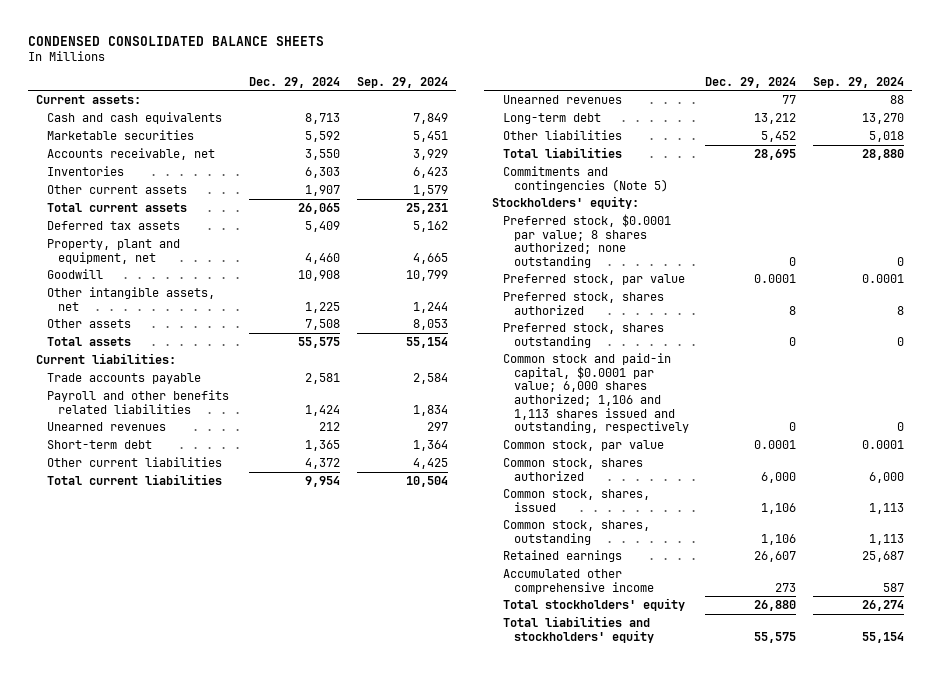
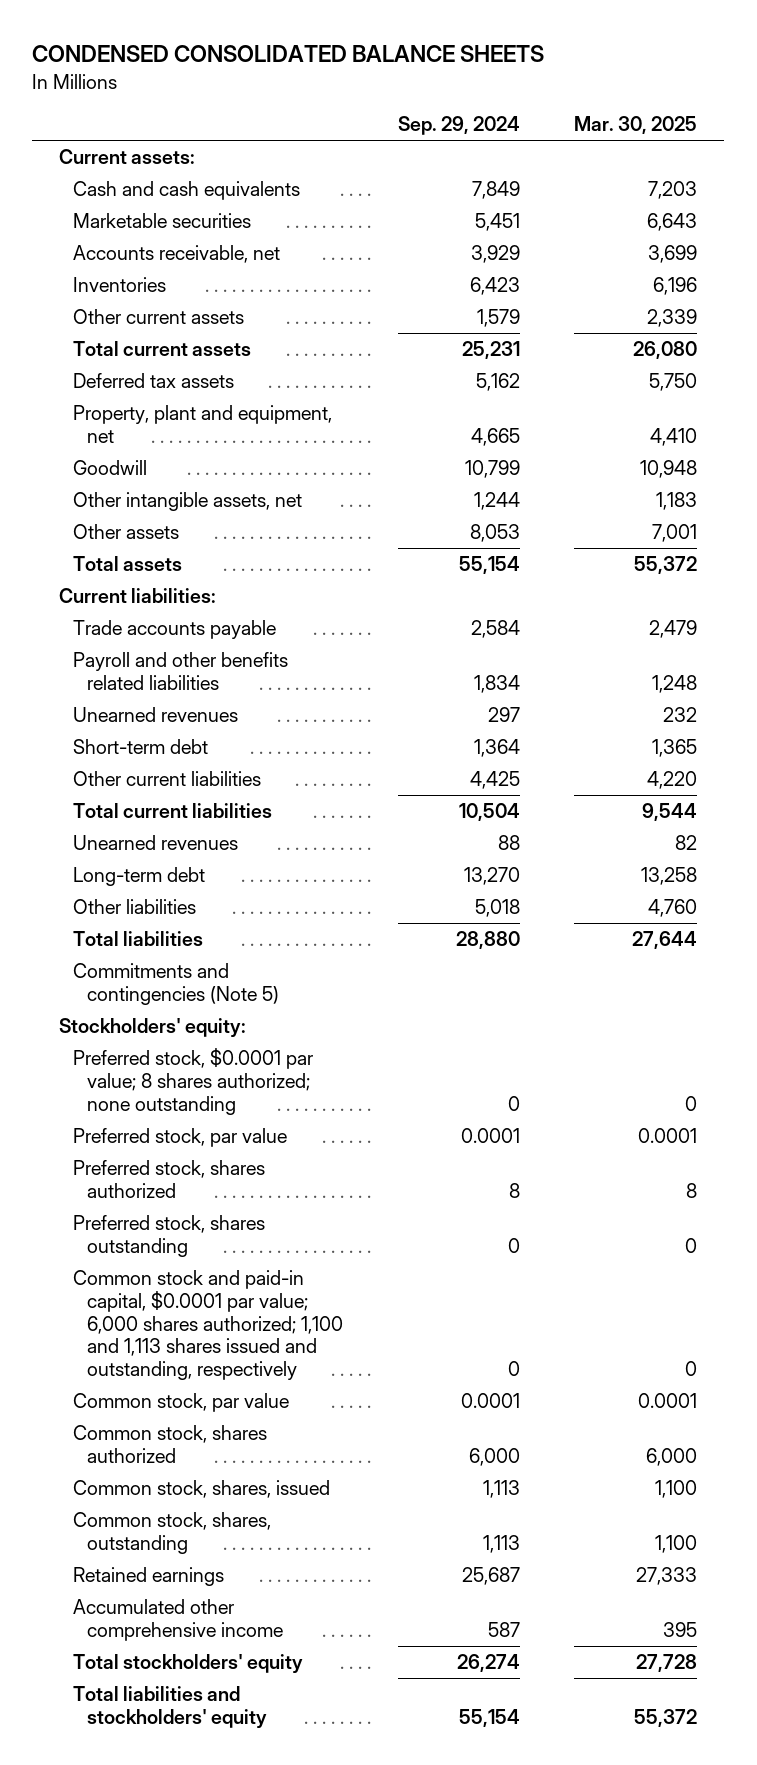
- | Dec. 29, 2024 | Sep. 29, 2024
+ | Sep. 29, 2024 | Mar. 30, 2025
- Common stock and paid-in capital, $0.0001 par value; 6,000 shares authorized; 1,106 and 1,113 shares issued and outstanding, respectively | 0 | 0
+ Common stock and paid-in capital, $0.0001 par value; 6,000 shares authorized; 1,100 and 1,113 shares issued and outstanding, respectively | 0 | 0

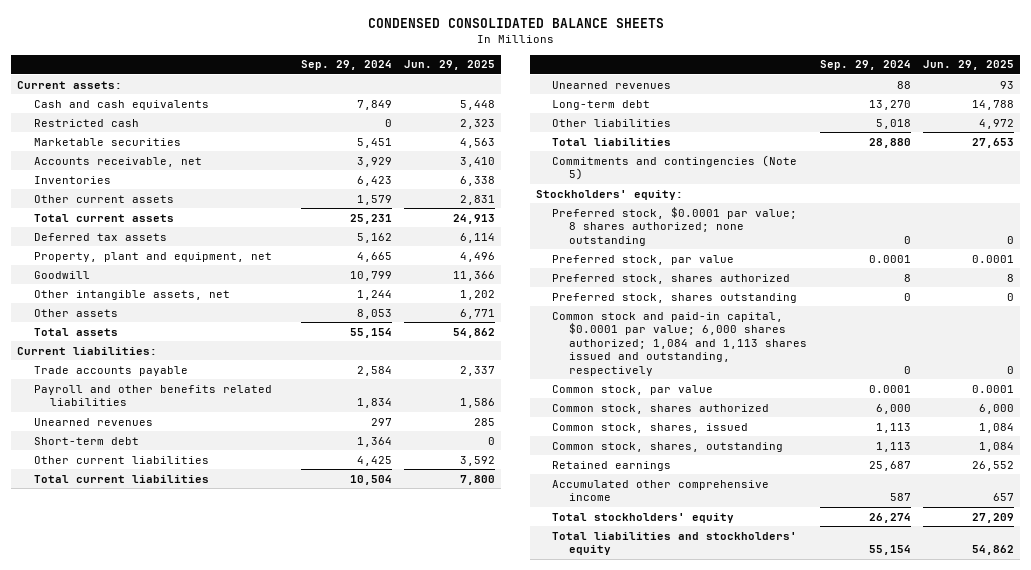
- | Sep. 29, 2024 | Mar. 30, 2025
+ | Sep. 29, 2024 | Jun. 29, 2025
+ Restricted cash | 0 | 2,323
- Common stock and paid-in capital, $0.0001 par value; 6,000 shares authorized; 1,100 and 1,113 shares issued and outstanding, respectively | 0 | 0
+ Common stock and paid-in capital, $0.0001 par value; 6,000 shares authorized; 1,084 and 1,113 shares issued and outstanding, respectively | 0 | 0

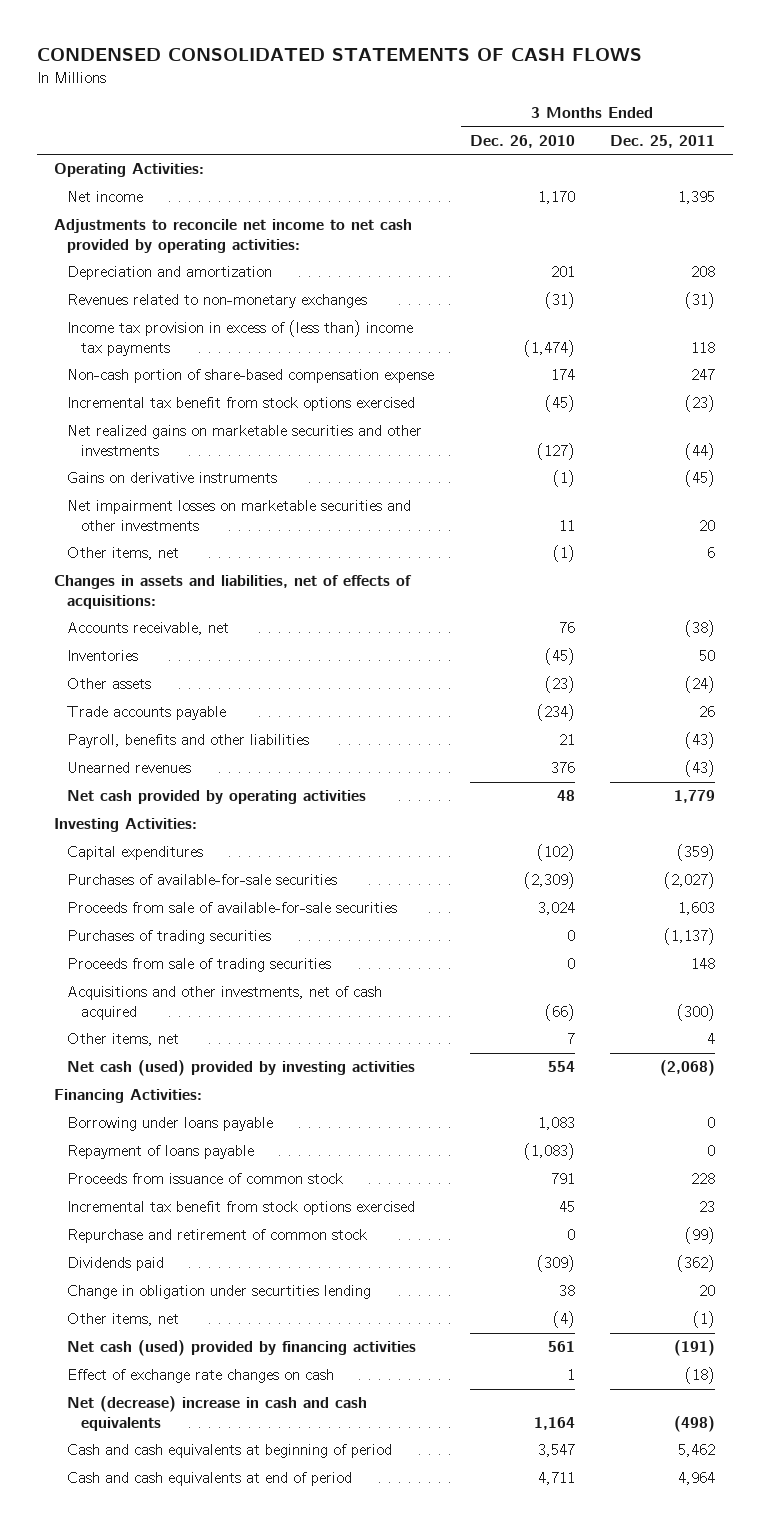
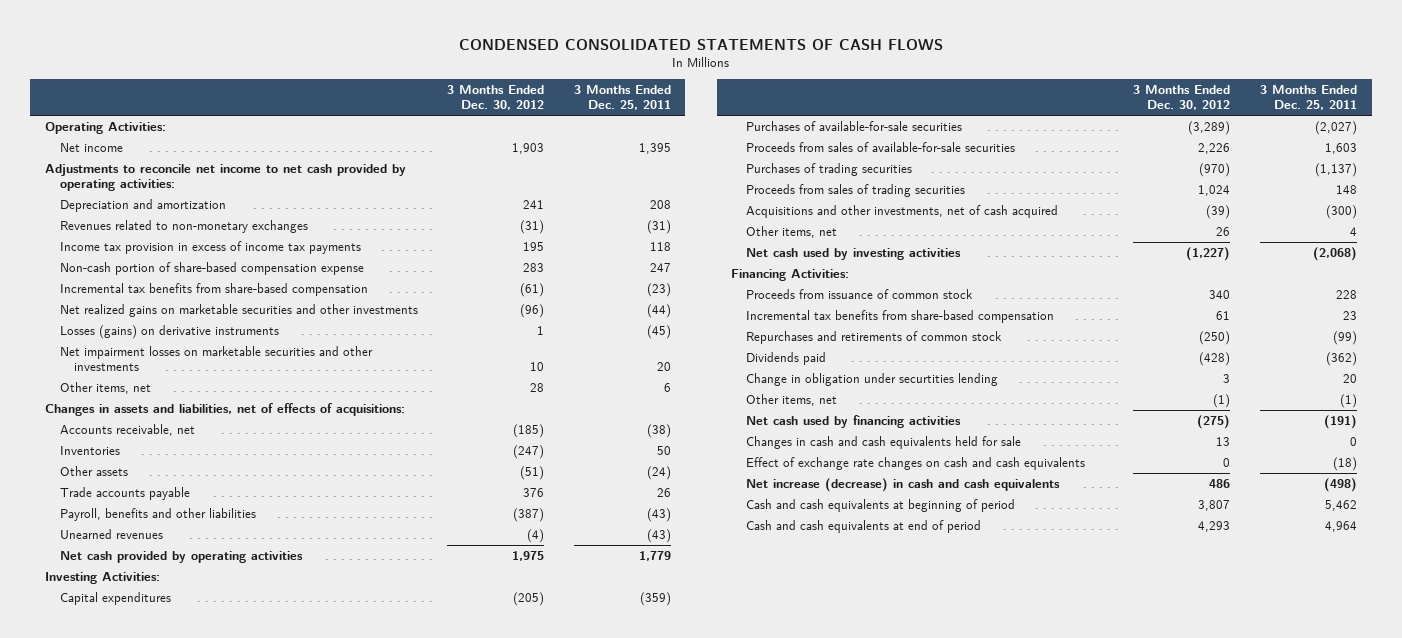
- | 3 Months Ended Dec. 26, 2010 | 3 Months Ended Dec. 25, 2011
+ | 3 Months Ended Dec. 30, 2012 | 3 Months Ended Dec. 25, 2011
- Income tax provision in excess of (less than) income tax payments | (1,474) | 118
+ Income tax provision in excess of income tax payments | 195 | 118
- Incremental tax benefit from stock options exercised | (45) | (23)
+ Incremental tax benefits from share-based compensation | (61) | (23)
- Gains on derivative instruments | (1) | (45)
+ Losses (gains) on derivative instruments | 1 | (45)
- Proceeds from sale of available-for-sale securities | 3,024 | 1,603
+ Proceeds from sales of available-for-sale securities | 2,226 | 1,603
- Proceeds from sale of trading securities | 0 | 148
+ Proceeds from sales of trading securities | 1,024 | 148
- Net cash (used) provided by investing activities | 554 | (2,068)
+ Net cash used by investing activities | (1,227) | (2,068)
- Borrowing under loans payable | 1,083 | 0
- Repayment of loans payable | (1,083) | 0
- Incremental tax benefit from stock options exercised | 45 | 23
- Repurchase and retirement of common stock | 0 | (99)
+ Incremental tax benefits from share-based compensation | 61 | 23
+ Repurchases and retirements of common stock | (250) | (99)
- Net cash (used) provided by financing activities | 561 | (191)
- Effect of exchange rate changes on cash | 1 | (18)
- Net (decrease) increase in cash and cash equivalents | 1,164 | (498)
+ Net cash used by financing activities | (275) | (191)
+ Changes in cash and cash equivalents held for sale | 13 | 0
+ Effect of exchange rate changes on cash and cash equivalents | 0 | (18)
+ Net increase (decrease) in cash and cash equivalents | 486 | (498)

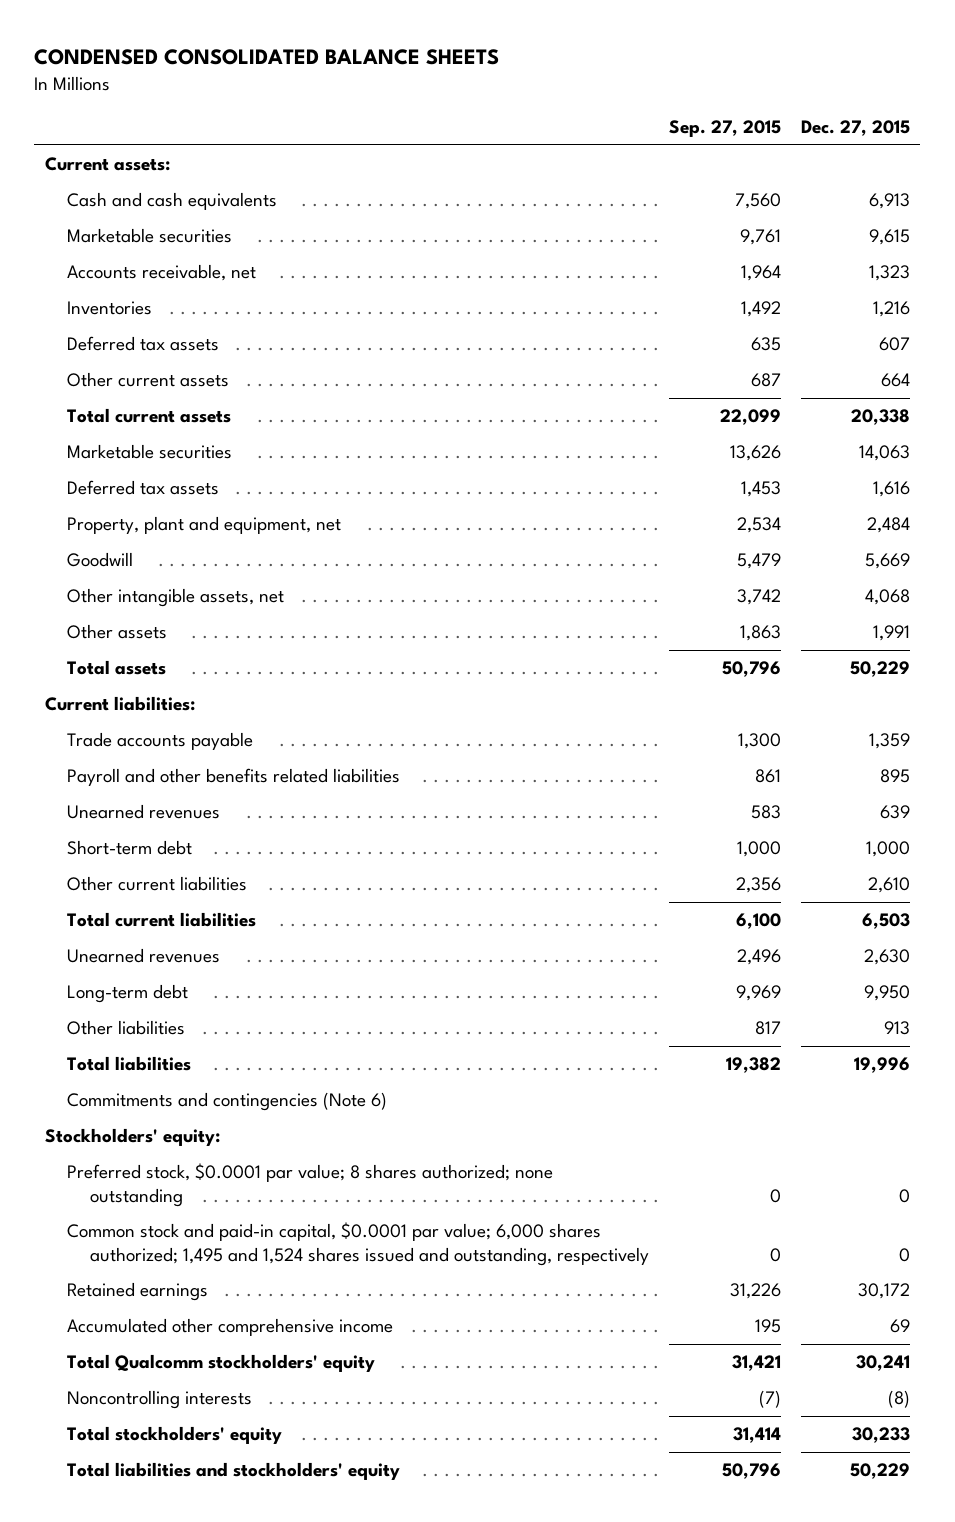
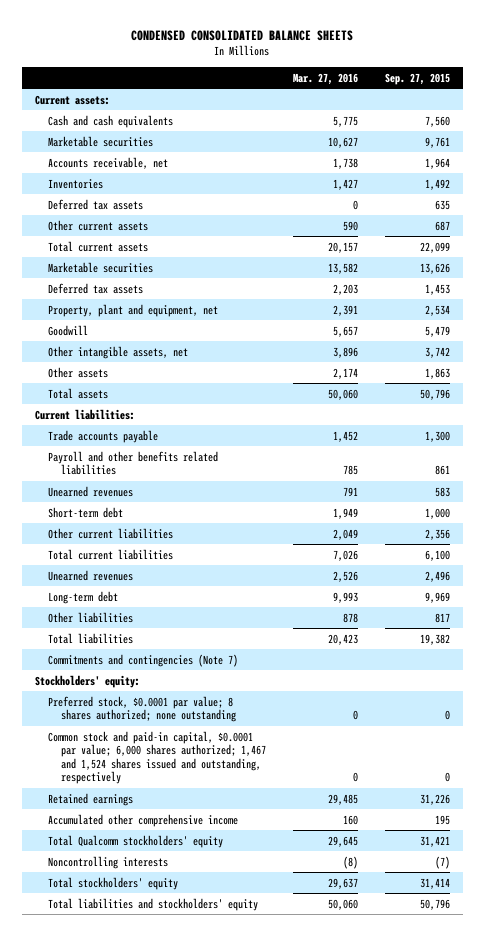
- | Sep. 27, 2015 | Dec. 27, 2015
+ | Mar. 27, 2016 | Sep. 27, 2015
- Commitments and contingencies (Note 6)
+ Commitments and contingencies (Note 7)
- Common stock and paid-in capital, $0.0001 par value; 6,000 shares authorized; 1,495 and 1,524 shares issued and outstanding, respectively | 0 | 0
+ Common stock and paid-in capital, $0.0001 par value; 6,000 shares authorized; 1,467 and 1,524 shares issued and outstanding, respectively | 0 | 0

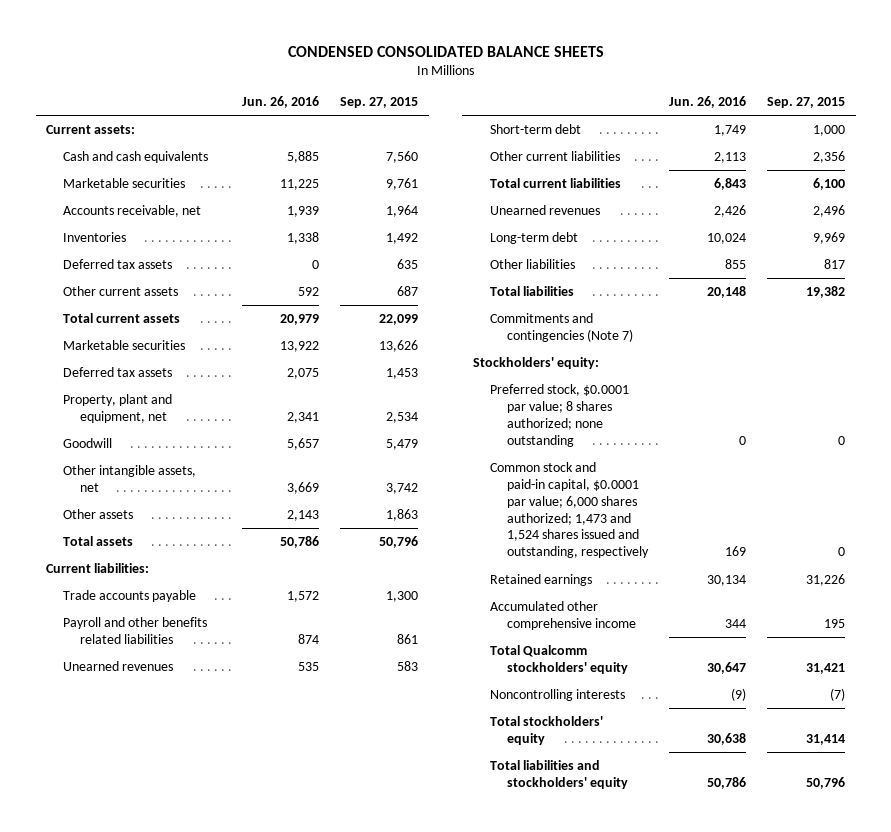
- | Mar. 27, 2016 | Sep. 27, 2015
+ | Jun. 26, 2016 | Sep. 27, 2015
- Common stock and paid-in capital, $0.0001 par value; 6,000 shares authorized; 1,467 and 1,524 shares issued and outstanding, respectively | 0 | 0
+ Common stock and paid-in capital, $0.0001 par value; 6,000 shares authorized; 1,473 and 1,524 shares issued and outstanding, respectively | 169 | 0

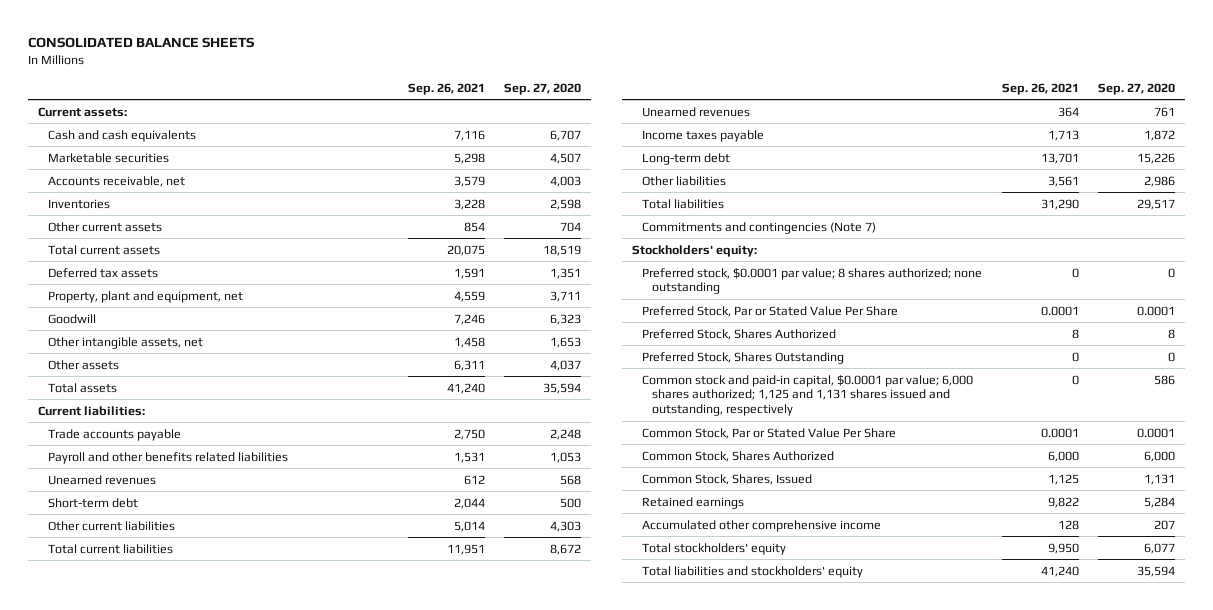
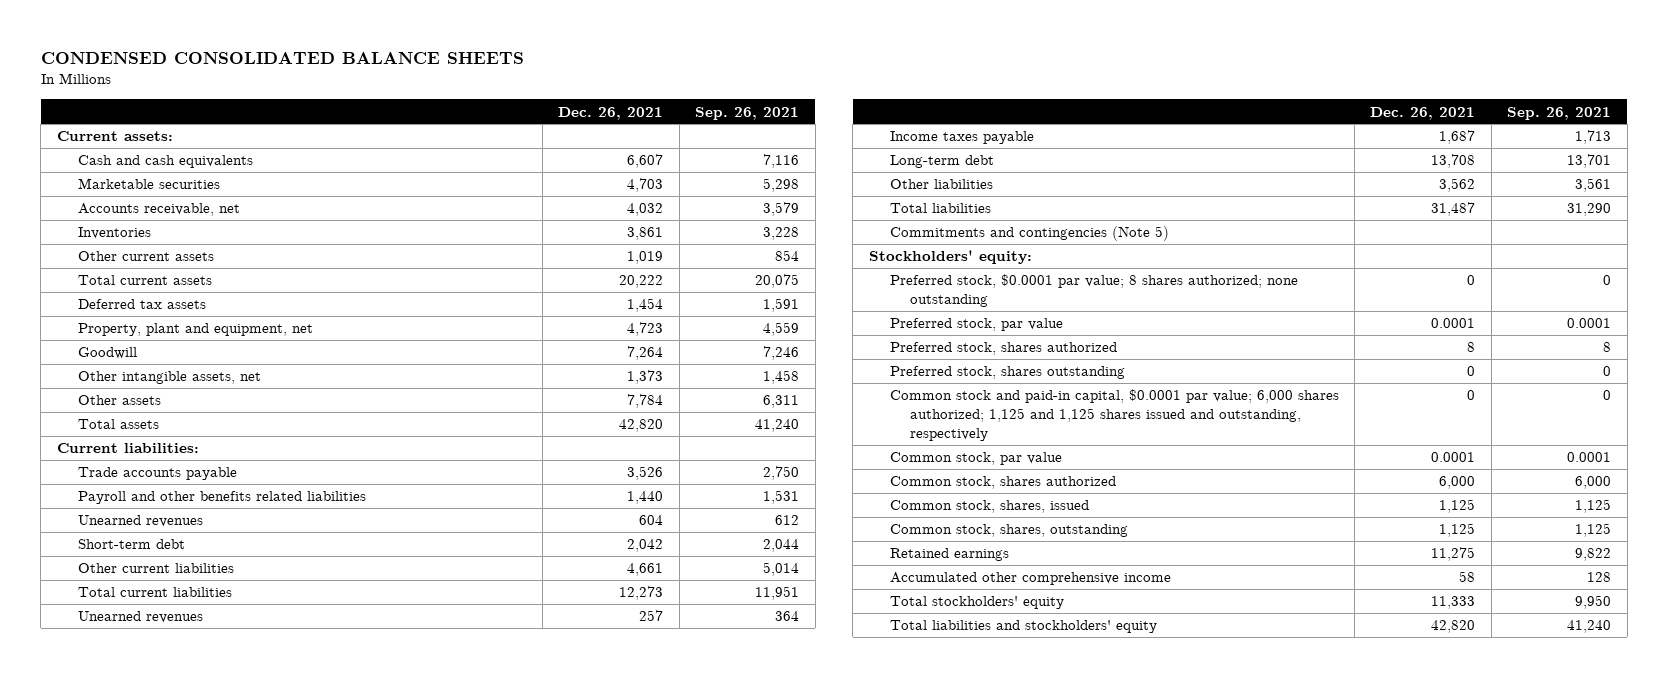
- CONSOLIDATED BALANCE SHEETS
+ CONDENSED CONSOLIDATED BALANCE SHEETS
- | Sep. 26, 2021 | Sep. 27, 2020
+ | Dec. 26, 2021 | Sep. 26, 2021
- Commitments and contingencies (Note 7)
+ Commitments and contingencies (Note 5)
- Preferred Stock, Par or Stated Value Per Share | 0.0001 | 0.0001
- Preferred Stock, Shares Authorized | 8 | 8
- Preferred Stock, Shares Outstanding | 0 | 0
- Common stock and paid-in capital, $0.0001 par value; 6,000 shares authorized; 1,125 and 1,131 shares issued and outstanding, respectively | 0 | 586
- Common Stock, Par or Stated Value Per Share | 0.0001 | 0.0001
- Common Stock, Shares Authorized | 6,000 | 6,000
- Common Stock, Shares, Issued | 1,125 | 1,131
+ Preferred stock, par value | 0.0001 | 0.0001
+ Preferred stock, shares authorized | 8 | 8
+ Preferred stock, shares outstanding | 0 | 0
+ Common stock and paid-in capital, $0.0001 par value; 6,000 shares authorized; 1,125 and 1,125 shares issued and outstanding, respectively | 0 | 0
+ Common stock, par value | 0.0001 | 0.0001
+ Common stock, shares authorized | 6,000 | 6,000
+ Common stock, shares, issued | 1,125 | 1,125
+ Common stock, shares, outstanding | 1,125 | 1,125

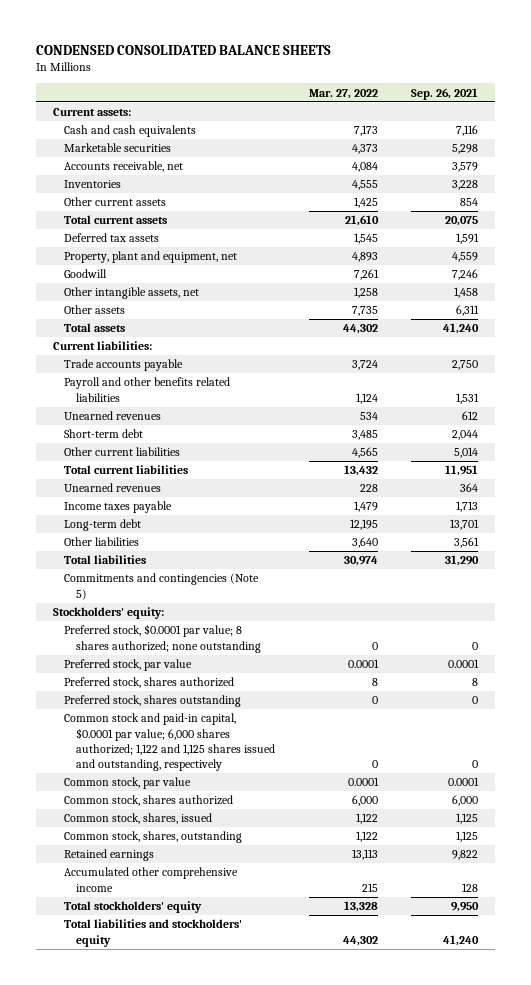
- | Dec. 26, 2021 | Sep. 26, 2021
+ | Mar. 27, 2022 | Sep. 26, 2021
- Common stock and paid-in capital, $0.0001 par value; 6,000 shares authorized; 1,125 and 1,125 shares issued and outstanding, respectively | 0 | 0
+ Common stock and paid-in capital, $0.0001 par value; 6,000 shares authorized; 1,122 and 1,125 shares issued and outstanding, respectively | 0 | 0

